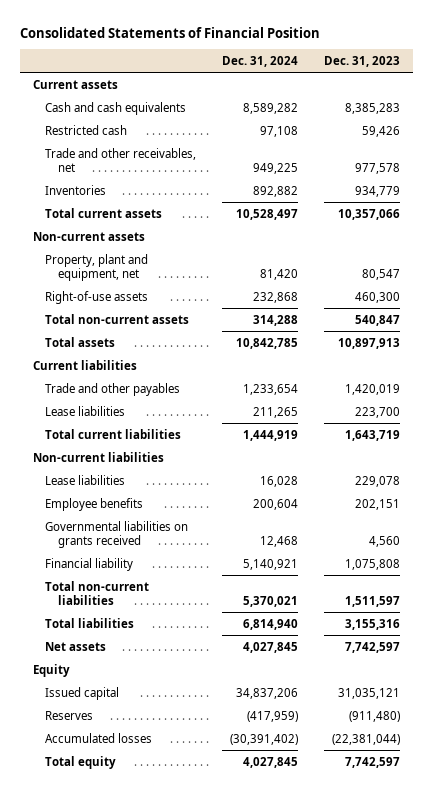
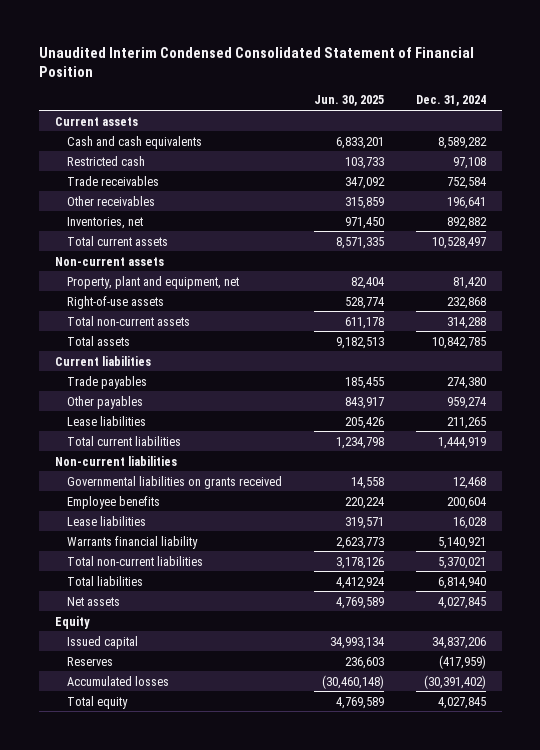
- Consolidated Statements of Financial Position
+ Unaudited Interim Condensed Consolidated Statement of Financial Position
- | Dec. 31, 2024 | Dec. 31, 2023
+ | Jun. 30, 2025 | Dec. 31, 2024
- Trade and other receivables, net | 949,225 | 977,578
- Inventories | 892,882 | 934,779
+ Trade receivables | 347,092 | 752,584
+ Other receivables | 315,859 | 196,641
+ Inventories, net | 971,450 | 892,882
- Trade and other payables | 1,233,654 | 1,420,019
+ Trade payables | 185,455 | 274,380
+ Other payables | 843,917 | 959,274
- Financial liability | 5,140,921 | 1,075,808
moved down: Employee benefits | 220,224 | 200,604
moved down: Lease liabilities | 319,571 | 16,028
+ Warrants financial liability | 2,623,773 | 5,140,921

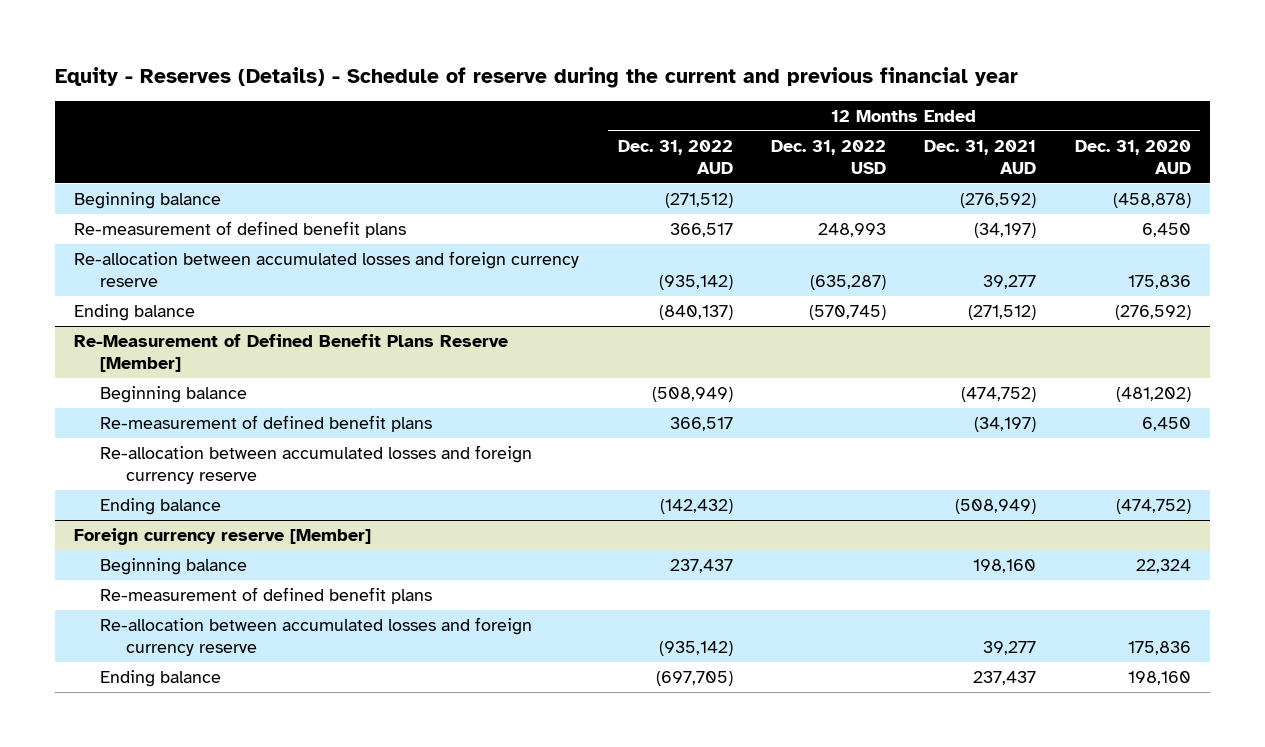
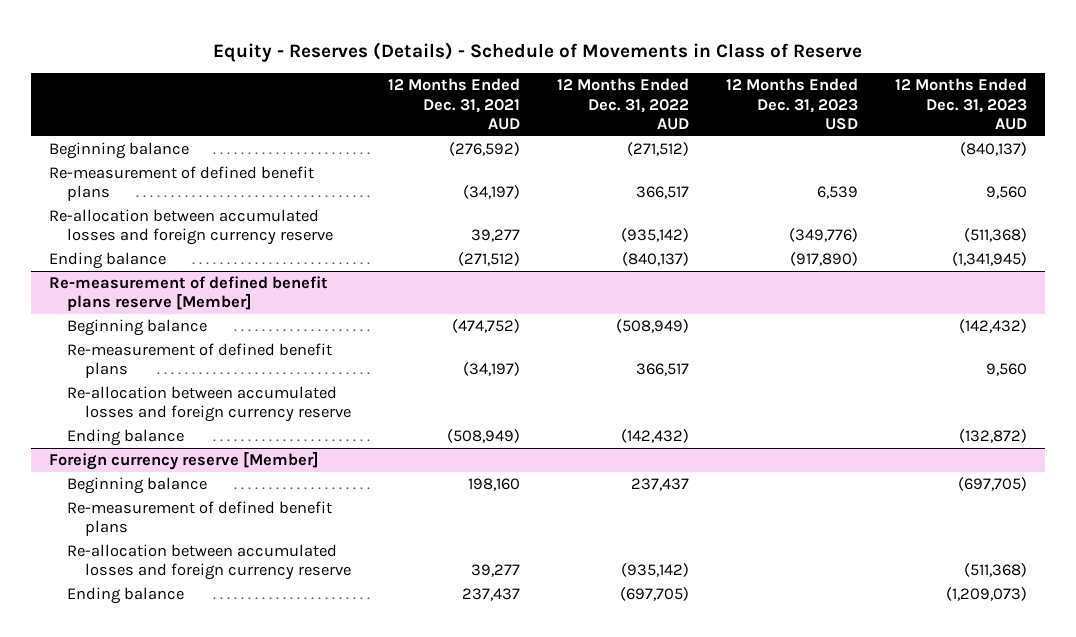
- Equity - Reserves (Details) - Schedule of reserve during the current and previous financial year
+ Equity - Reserves (Details) - Schedule of Movements in Class of Reserve
- | 12 Months Ended Dec. 31, 2022 AUD | 12 Months Ended Dec. 31, 2022 USD | 12 Months Ended Dec. 31, 2021 AUD | 12 Months Ended Dec. 31, 2020 AUD
+ | 12 Months Ended Dec. 31, 2021 AUD | 12 Months Ended Dec. 31, 2022 AUD | 12 Months Ended Dec. 31, 2023 USD | 12 Months Ended Dec. 31, 2023 AUD
- Re-Measurement of Defined Benefit Plans Reserve [Member]
+ Re-measurement of defined benefit plans reserve [Member]

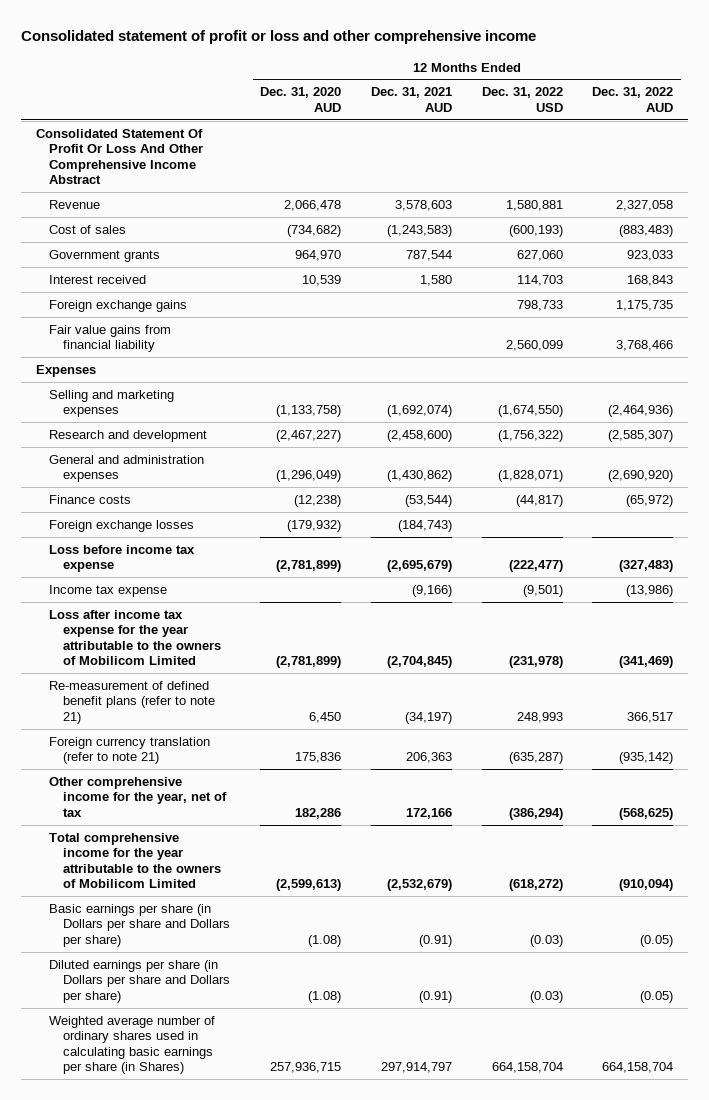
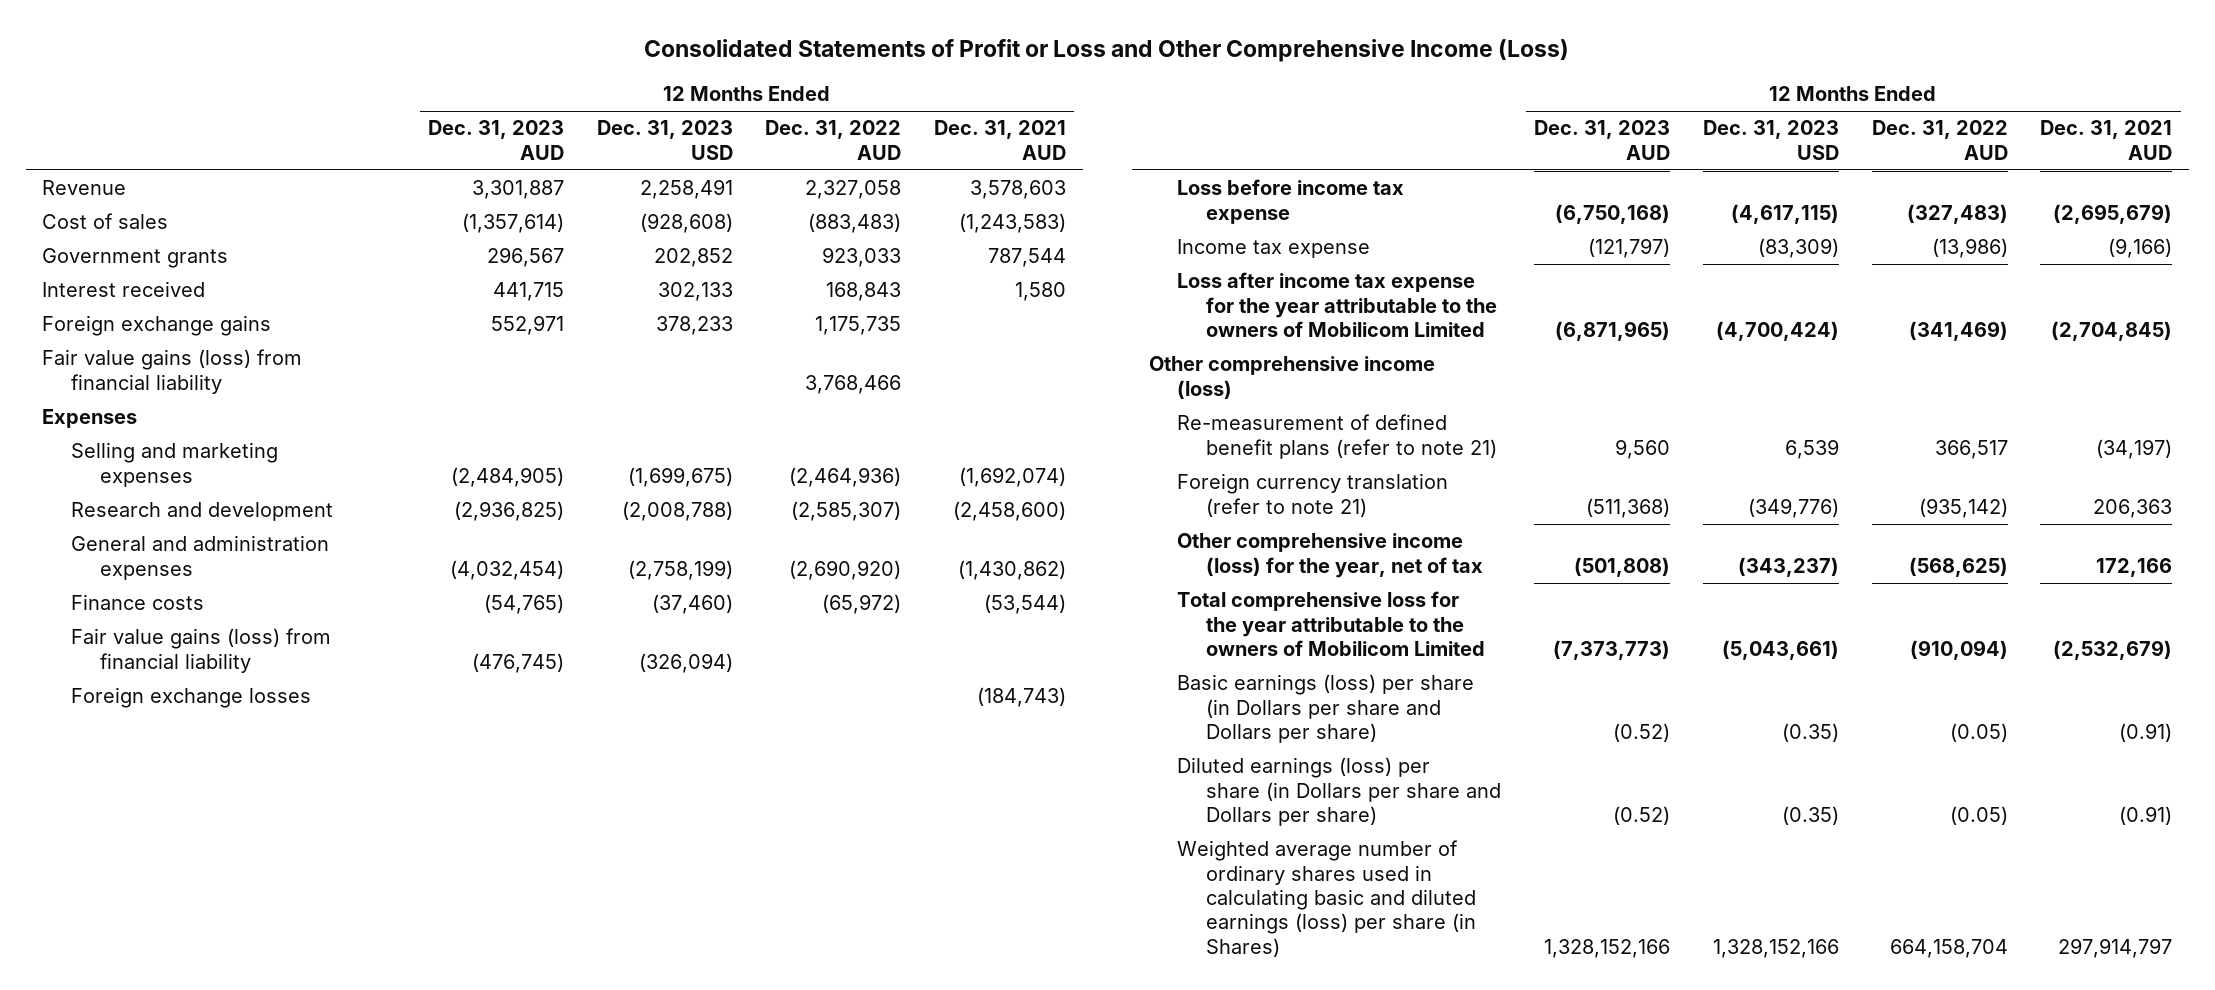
- Consolidated statement of profit or loss and other comprehensive income
+ Consolidated Statements of Profit or Loss and Other Comprehensive Income (Loss)
- | 12 Months Ended Dec. 31, 2020 AUD | 12 Months Ended Dec. 31, 2021 AUD | 12 Months Ended Dec. 31, 2022 USD | 12 Months Ended Dec. 31, 2022 AUD
+ | 12 Months Ended Dec. 31, 2023 AUD | 12 Months Ended Dec. 31, 2023 USD | 12 Months Ended Dec. 31, 2022 AUD | 12 Months Ended Dec. 31, 2021 AUD
- Consolidated Statement Of Profit Or Loss And Other Comprehensive Income Abstract
- Fair value gains from financial liability | | | 2,560,099 | 3,768,466
+ Fair value gains (loss) from financial liability | | | 3,768,466 |
+ Fair value gains (loss) from financial liability | (476,745) | (326,094) | |
+ Other comprehensive income (loss)
- Other comprehensive income for the year, net of tax | 182,286 | 172,166 | (386,294) | (568,625)
- Total comprehensive income for the year attributable to the owners of Mobilicom Limited | (2,599,613) | (2,532,679) | (618,272) | (910,094)
- Basic earnings per share (in Dollars per share and Dollars per share) | (1.08) | (0.91) | (0.03) | (0.05)
- Diluted earnings per share (in Dollars per share and Dollars per share) | (1.08) | (0.91) | (0.03) | (0.05)
- Weighted average number of ordinary shares used in calculating basic earnings per share (in Shares) | 257,936,715 | 297,914,797 | 664,158,704 | 664,158,704
+ Other comprehensive income (loss) for the year, net of tax | (501,808) | (343,237) | (568,625) | 172,166
+ Total comprehensive loss for the year attributable to the owners of Mobilicom Limited | (7,373,773) | (5,043,661) | (910,094) | (2,532,679)
+ Basic earnings (loss) per share (in Dollars per share and Dollars per share) | (0.52) | (0.35) | (0.05) | (0.91)
+ Diluted earnings (loss) per share (in Dollars per share and Dollars per share) | (0.52) | (0.35) | (0.05) | (0.91)
+ Weighted average number of ordinary shares used in calculating basic and diluted earnings (loss) per share (in Shares) | 1,328,152,166 | 1,328,152,166 | 664,158,704 | 297,914,797

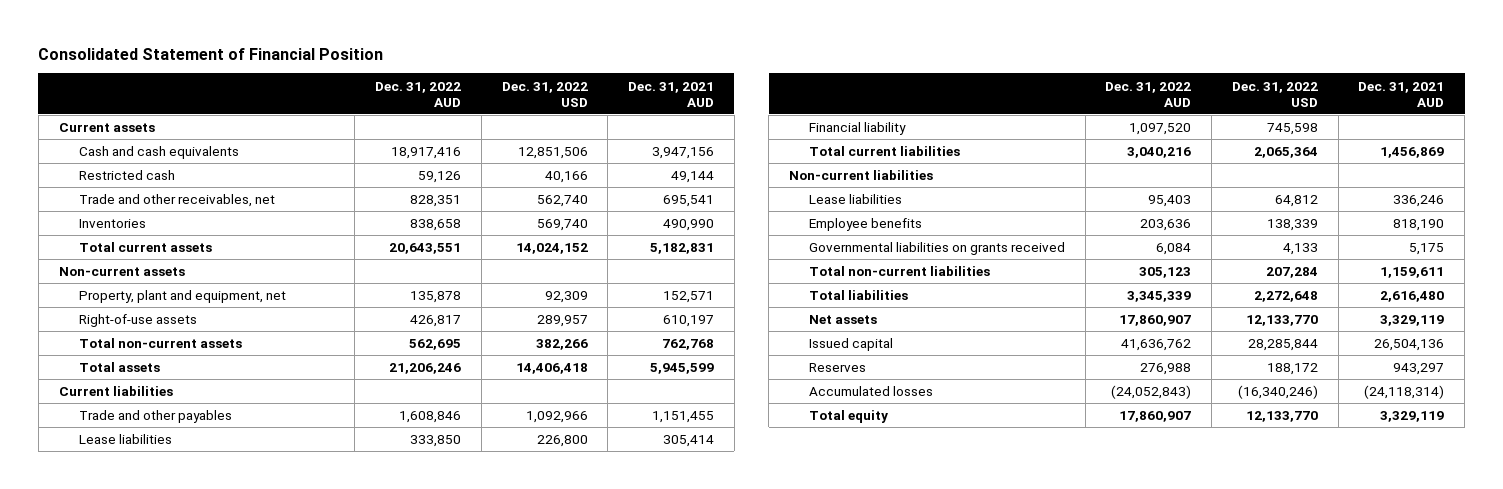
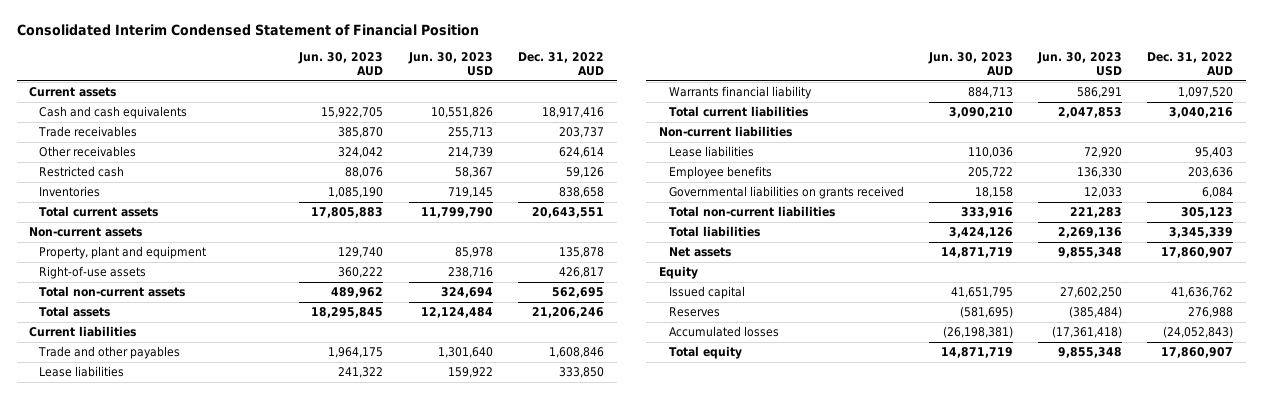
- Consolidated Statement of Financial Position
+ Consolidated Interim Condensed Statement of Financial Position
- | Dec. 31, 2022 AUD | Dec. 31, 2022 USD | Dec. 31, 2021 AUD
+ | Jun. 30, 2023 AUD | Jun. 30, 2023 USD | Dec. 31, 2022 AUD
+ Trade receivables | 385,870 | 255,713 | 203,737
+ Other receivables | 324,042 | 214,739 | 624,614
- Trade and other receivables, net | 828,351 | 562,740 | 695,541
- Property, plant and equipment, net | 135,878 | 92,309 | 152,571
+ Property, plant and equipment | 129,740 | 85,978 | 135,878
- Financial liability | 1,097,520 | 745,598 |
+ Warrants financial liability | 884,713 | 586,291 | 1,097,520
+ Equity

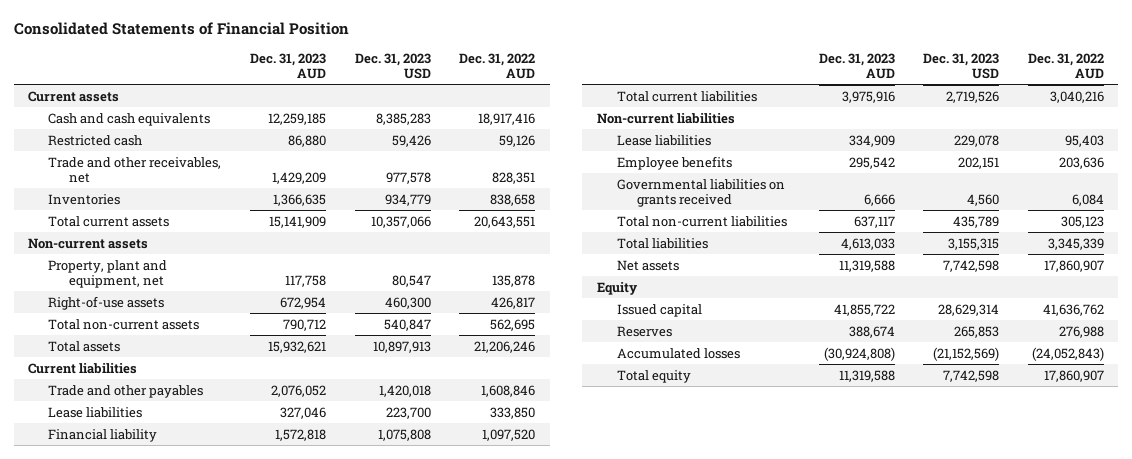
- Consolidated Interim Condensed Statement of Financial Position
+ Consolidated Statements of Financial Position
- | Jun. 30, 2023 AUD | Jun. 30, 2023 USD | Dec. 31, 2022 AUD
+ | Dec. 31, 2023 AUD | Dec. 31, 2023 USD | Dec. 31, 2022 AUD
- Trade receivables | 385,870 | 255,713 | 203,737
- Other receivables | 324,042 | 214,739 | 624,614
+ Trade and other receivables, net | 1,429,209 | 977,578 | 828,351
- Property, plant and equipment | 129,740 | 85,978 | 135,878
+ Property, plant and equipment, net | 117,758 | 80,547 | 135,878
- Warrants financial liability | 884,713 | 586,291 | 1,097,520
+ Financial liability | 1,572,818 | 1,075,808 | 1,097,520

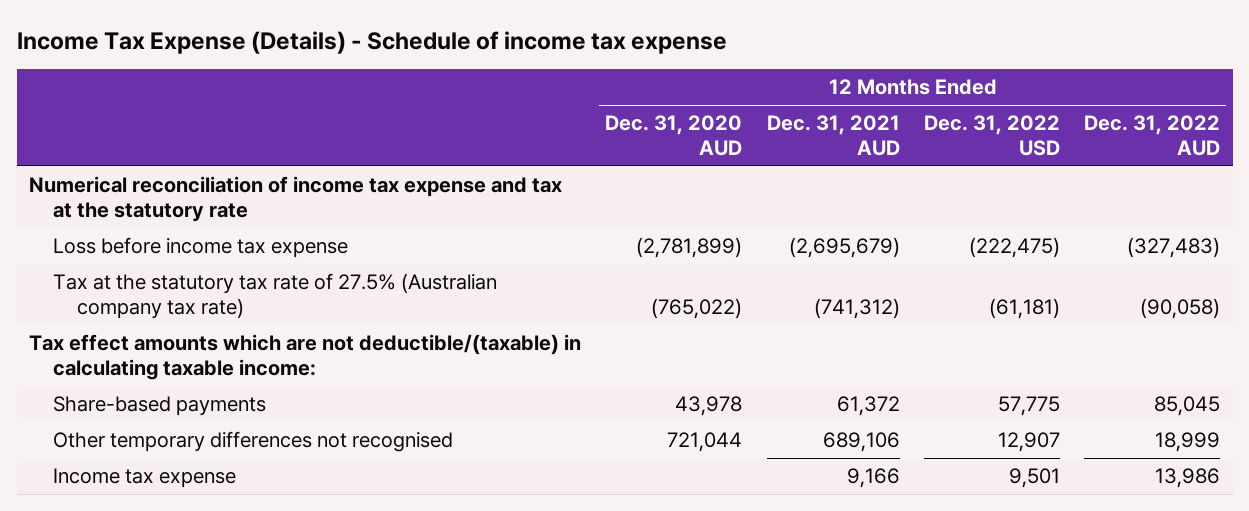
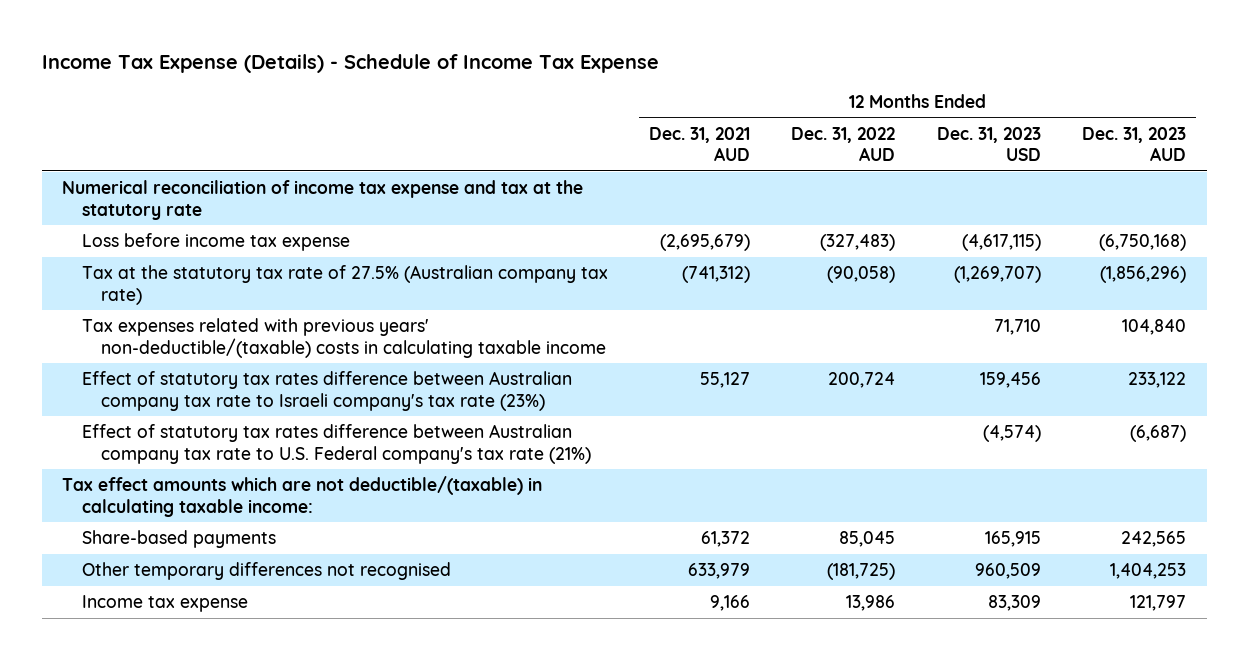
- Income Tax Expense (Details) - Schedule of income tax expense
+ Income Tax Expense (Details) - Schedule of Income Tax Expense
- | 12 Months Ended Dec. 31, 2020 AUD | 12 Months Ended Dec. 31, 2021 AUD | 12 Months Ended Dec. 31, 2022 USD | 12 Months Ended Dec. 31, 2022 AUD
+ | 12 Months Ended Dec. 31, 2021 AUD | 12 Months Ended Dec. 31, 2022 AUD | 12 Months Ended Dec. 31, 2023 USD | 12 Months Ended Dec. 31, 2023 AUD
+ Tax expenses related with previous years' non-deductible/(taxable) costs in calculating taxable income | | | 71,710 | 104,840
+ Effect of statutory tax rates difference between Australian company tax rate to Israeli company's tax rate (23%) | 55,127 | 200,724 | 159,456 | 233,122
+ Effect of statutory tax rates difference between Australian company tax rate to U.S. Federal company's tax rate (21%) | | | (4,574) | (6,687)
- Other temporary differences not recognised | 721,044 | 689,106 | 12,907 | 18,999
+ Other temporary differences not recognised | 633,979 | (181,725) | 960,509 | 1,404,253

